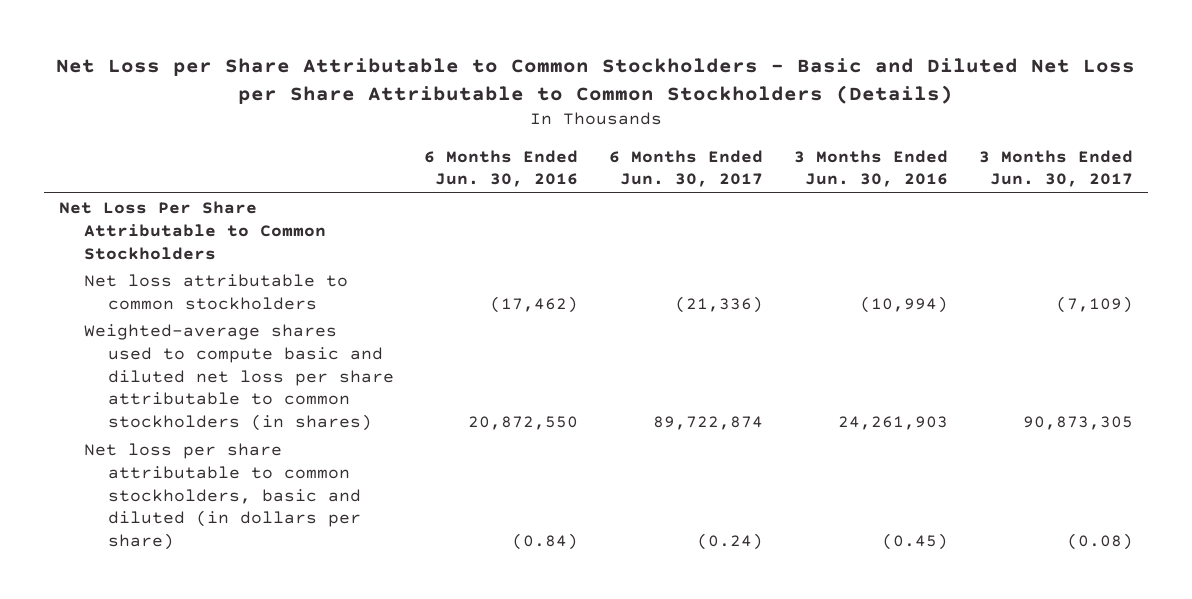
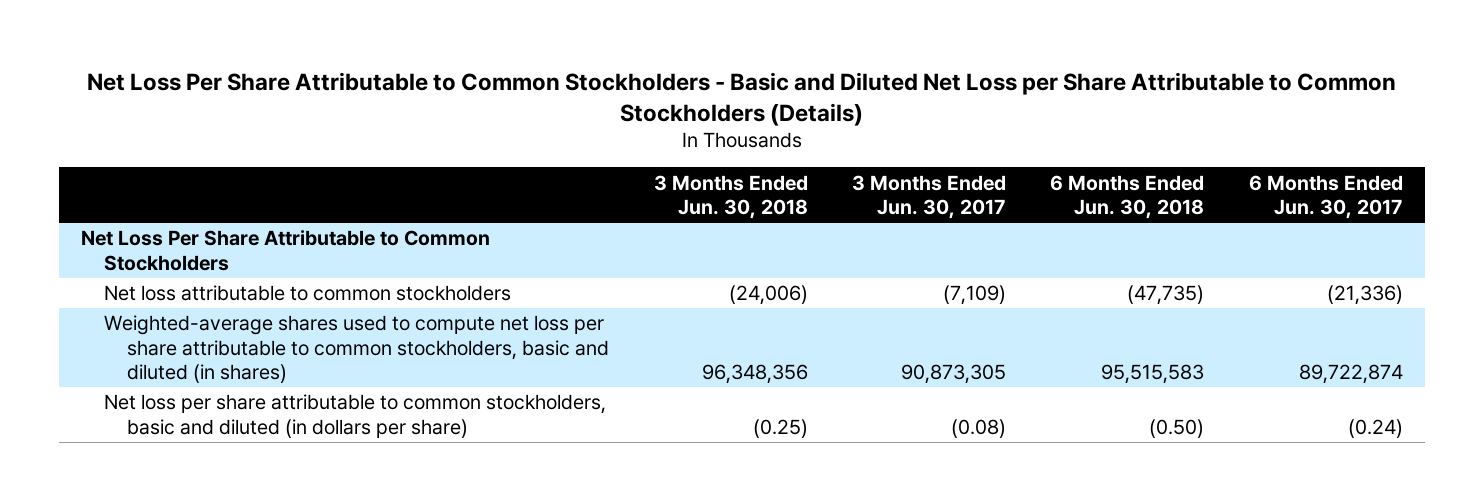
- Net Loss per Share Attributable to Common Stockholders - Basic and Diluted Net Loss per Share Attributable to Common Stockholders (Details)
+ Net Loss Per Share Attributable to Common Stockholders - Basic and Diluted Net Loss per Share Attributable to Common Stockholders (Details)
- | 6 Months Ended Jun. 30, 2016 | 6 Months Ended Jun. 30, 2017 | 3 Months Ended Jun. 30, 2016 | 3 Months Ended Jun. 30, 2017
+ | 3 Months Ended Jun. 30, 2018 | 3 Months Ended Jun. 30, 2017 | 6 Months Ended Jun. 30, 2018 | 6 Months Ended Jun. 30, 2017
- Weighted-average shares used to compute basic and diluted net loss per share attributable to common stockholders (in shares) | 20,872,550 | 89,722,874 | 24,261,903 | 90,873,305
+ Weighted-average shares used to compute net loss per share attributable to common stockholders, basic and diluted (in shares) | 96,348,356 | 90,873,305 | 95,515,583 | 89,722,874

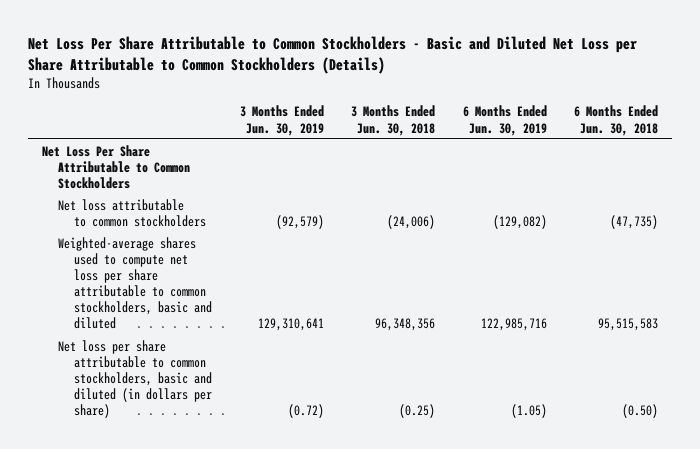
- | 3 Months Ended Jun. 30, 2018 | 3 Months Ended Jun. 30, 2017 | 6 Months Ended Jun. 30, 2018 | 6 Months Ended Jun. 30, 2017
+ | 3 Months Ended Jun. 30, 2019 | 3 Months Ended Jun. 30, 2018 | 6 Months Ended Jun. 30, 2019 | 6 Months Ended Jun. 30, 2018
- Weighted-average shares used to compute net loss per share attributable to common stockholders, basic and diluted (in shares) | 96,348,356 | 90,873,305 | 95,515,583 | 89,722,874
+ Weighted-average shares used to compute net loss per share attributable to common stockholders, basic and diluted | 129,310,641 | 96,348,356 | 122,985,716 | 95,515,583

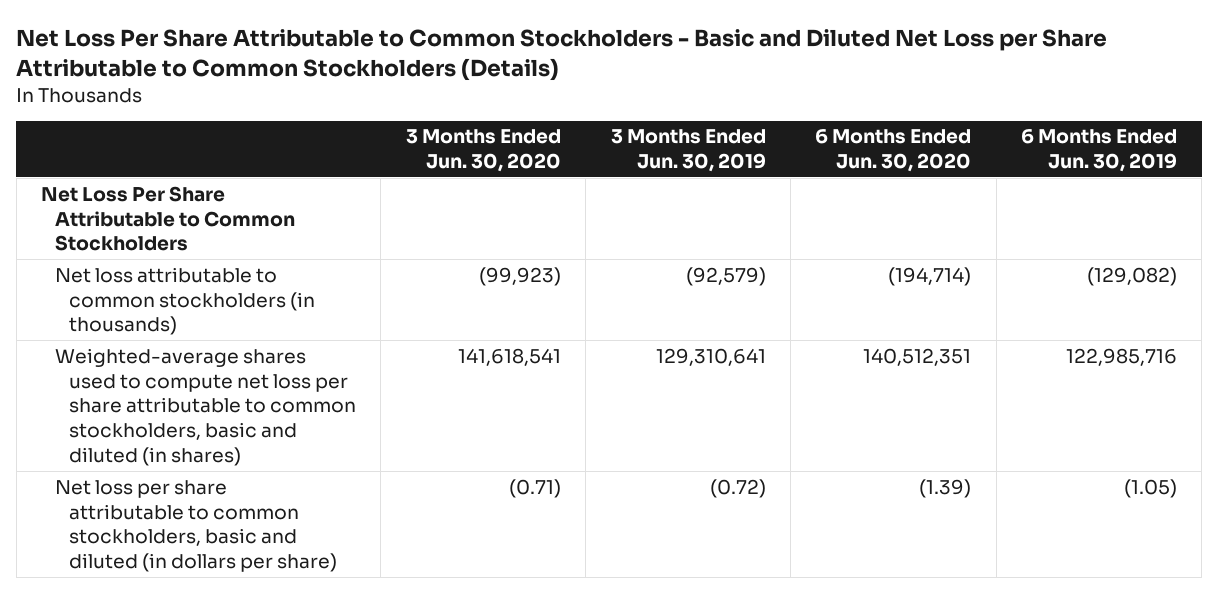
- | 3 Months Ended Jun. 30, 2019 | 3 Months Ended Jun. 30, 2018 | 6 Months Ended Jun. 30, 2019 | 6 Months Ended Jun. 30, 2018
+ | 3 Months Ended Jun. 30, 2020 | 3 Months Ended Jun. 30, 2019 | 6 Months Ended Jun. 30, 2020 | 6 Months Ended Jun. 30, 2019
- Net loss attributable to common stockholders | (92,579) | (24,006) | (129,082) | (47,735)
- Weighted-average shares used to compute net loss per share attributable to common stockholders, basic and diluted | 129,310,641 | 96,348,356 | 122,985,716 | 95,515,583
+ Net loss attributable to common stockholders (in thousands) | (99,923) | (92,579) | (194,714) | (129,082)
+ Weighted-average shares used to compute net loss per share attributable to common stockholders, basic and diluted (in shares) | 141,618,541 | 129,310,641 | 140,512,351 | 122,985,716

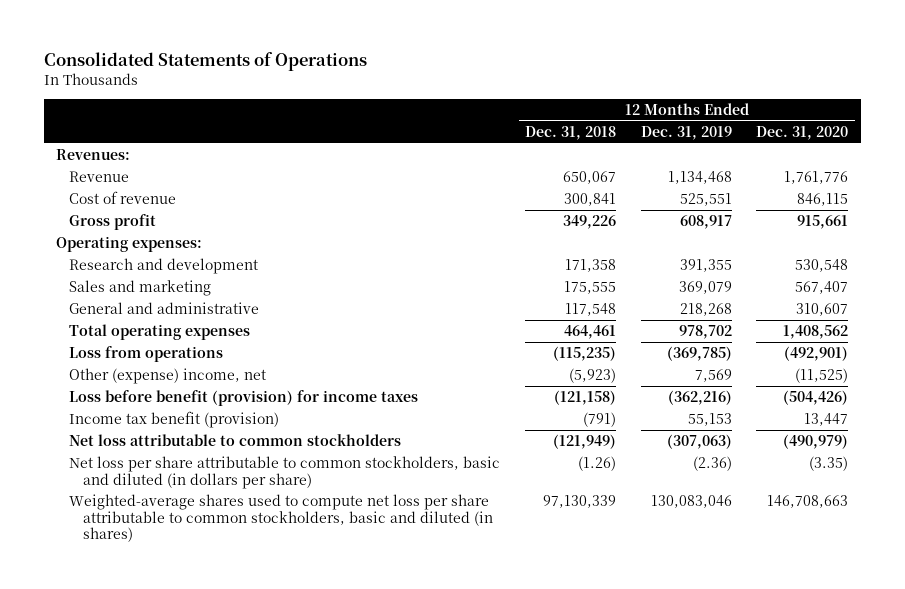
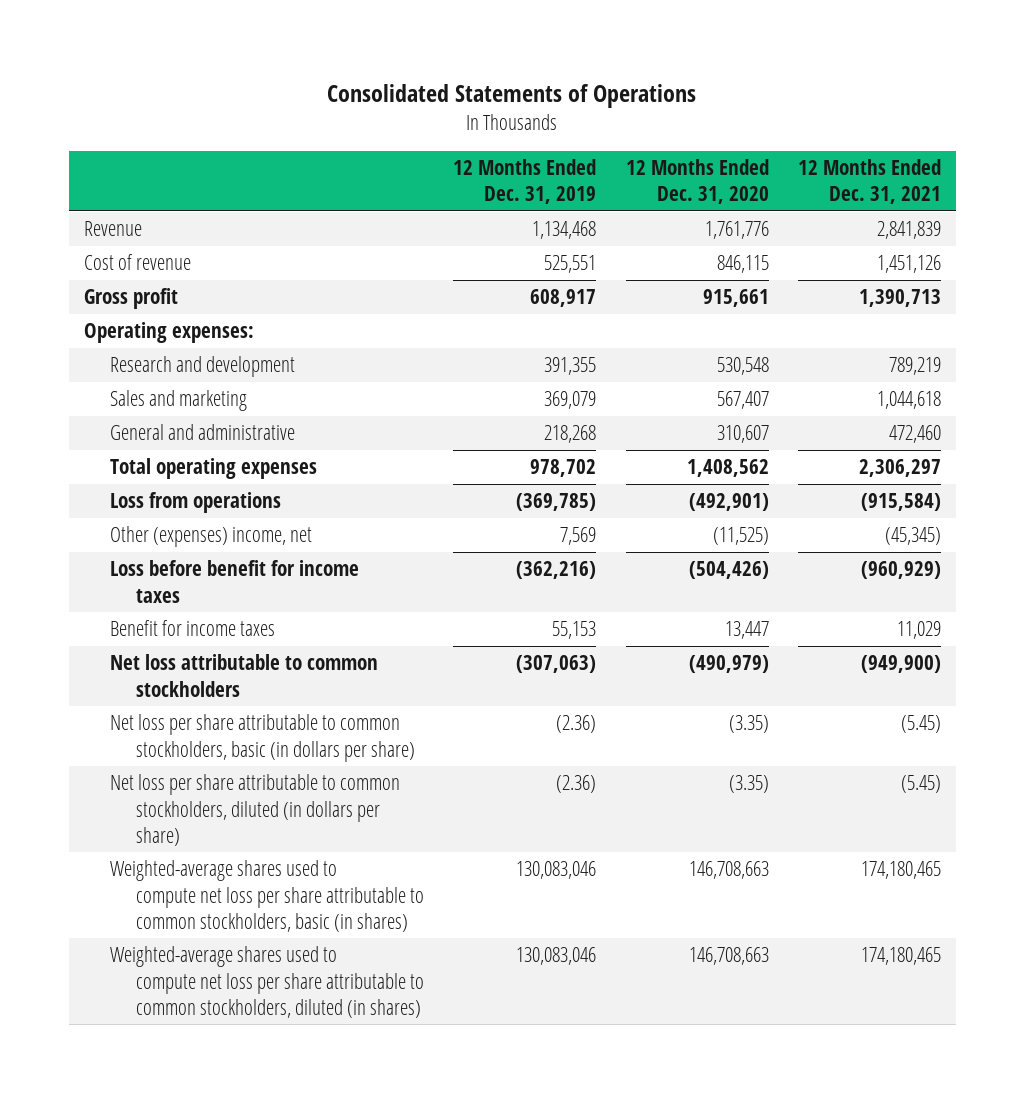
- | 12 Months Ended Dec. 31, 2018 | 12 Months Ended Dec. 31, 2019 | 12 Months Ended Dec. 31, 2020
+ | 12 Months Ended Dec. 31, 2019 | 12 Months Ended Dec. 31, 2020 | 12 Months Ended Dec. 31, 2021
- Revenues:
- Other (expense) income, net | (5,923) | 7,569 | (11,525)
- Loss before benefit (provision) for income taxes | (121,158) | (362,216) | (504,426)
- Income tax benefit (provision) | (791) | 55,153 | 13,447
+ Other (expenses) income, net | 7,569 | (11,525) | (45,345)
+ Loss before benefit for income taxes | (362,216) | (504,426) | (960,929)
+ Benefit for income taxes | 55,153 | 13,447 | 11,029
- Net loss per share attributable to common stockholders, basic and diluted (in dollars per share) | (1.26) | (2.36) | (3.35)
- Weighted-average shares used to compute net loss per share attributable to common stockholders, basic and diluted (in shares) | 97,130,339 | 130,083,046 | 146,708,663
+ Net loss per share attributable to common stockholders, basic (in dollars per share) | (2.36) | (3.35) | (5.45)
+ Net loss per share attributable to common stockholders, diluted (in dollars per share) | (2.36) | (3.35) | (5.45)
+ Weighted-average shares used to compute net loss per share attributable to common stockholders, basic (in shares) | 130,083,046 | 146,708,663 | 174,180,465
+ Weighted-average shares used to compute net loss per share attributable to common stockholders, diluted (in shares) | 130,083,046 | 146,708,663 | 174,180,465

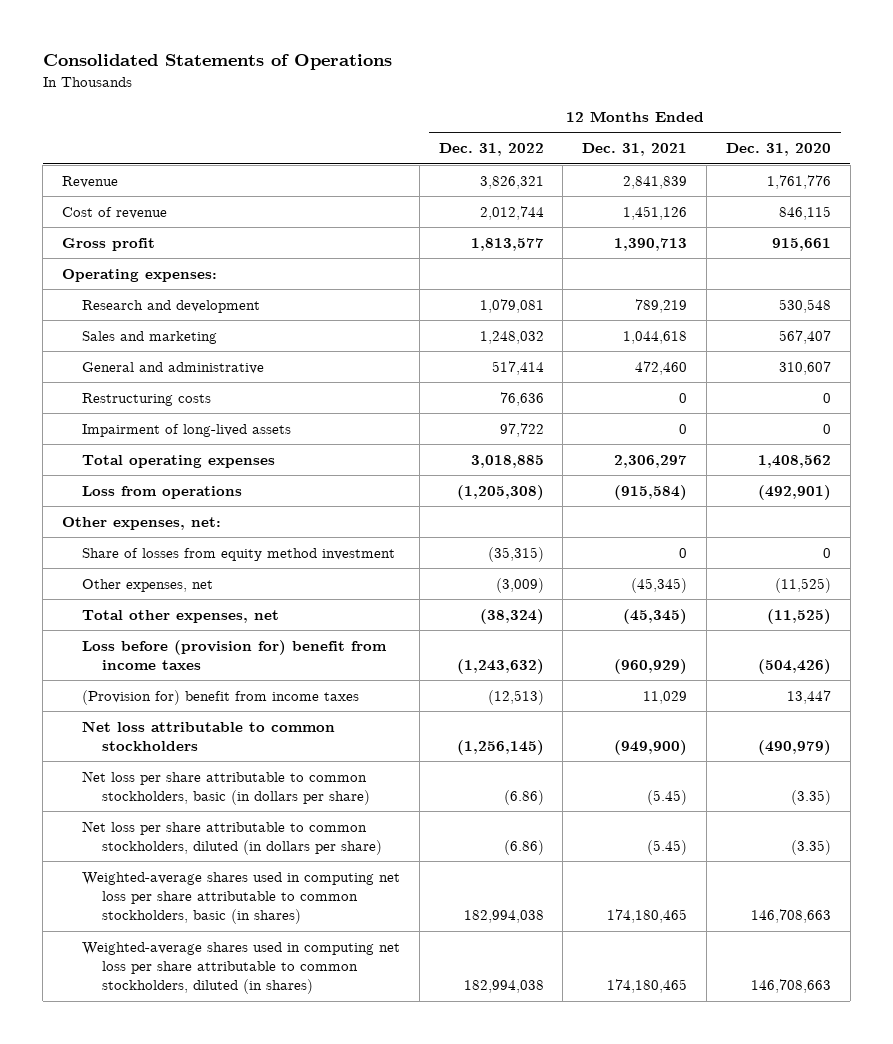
- | 12 Months Ended Dec. 31, 2019 | 12 Months Ended Dec. 31, 2020 | 12 Months Ended Dec. 31, 2021
+ | 12 Months Ended Dec. 31, 2022 | 12 Months Ended Dec. 31, 2021 | 12 Months Ended Dec. 31, 2020
+ Restructuring costs | 76,636 | 0 | 0
+ Impairment of long-lived assets | 97,722 | 0 | 0
- Other (expenses) income, net | 7,569 | (11,525) | (45,345)
- Loss before benefit for income taxes | (362,216) | (504,426) | (960,929)
- Benefit for income taxes | 55,153 | 13,447 | 11,029
+ Other expenses, net:
+ Share of losses from equity method investment | (35,315) | 0 | 0
+ Other expenses, net | (3,009) | (45,345) | (11,525)
+ Total other expenses, net | (38,324) | (45,345) | (11,525)
+ Loss before (provision for) benefit from income taxes | (1,243,632) | (960,929) | (504,426)
+ (Provision for) benefit from income taxes | (12,513) | 11,029 | 13,447
- Weighted-average shares used to compute net loss per share attributable to common stockholders, basic (in shares) | 130,083,046 | 146,708,663 | 174,180,465
- Weighted-average shares used to compute net loss per share attributable to common stockholders, diluted (in shares) | 130,083,046 | 146,708,663 | 174,180,465
+ Weighted-average shares used in computing net loss per share attributable to common stockholders, basic (in shares) | 182,994,038 | 174,180,465 | 146,708,663
+ Weighted-average shares used in computing net loss per share attributable to common stockholders, diluted (in shares) | 182,994,038 | 174,180,465 | 146,708,663

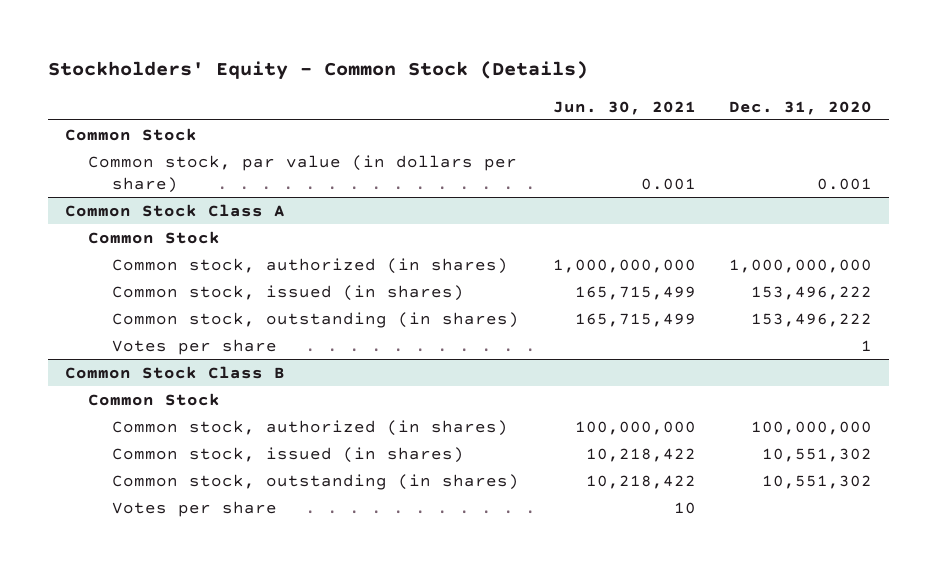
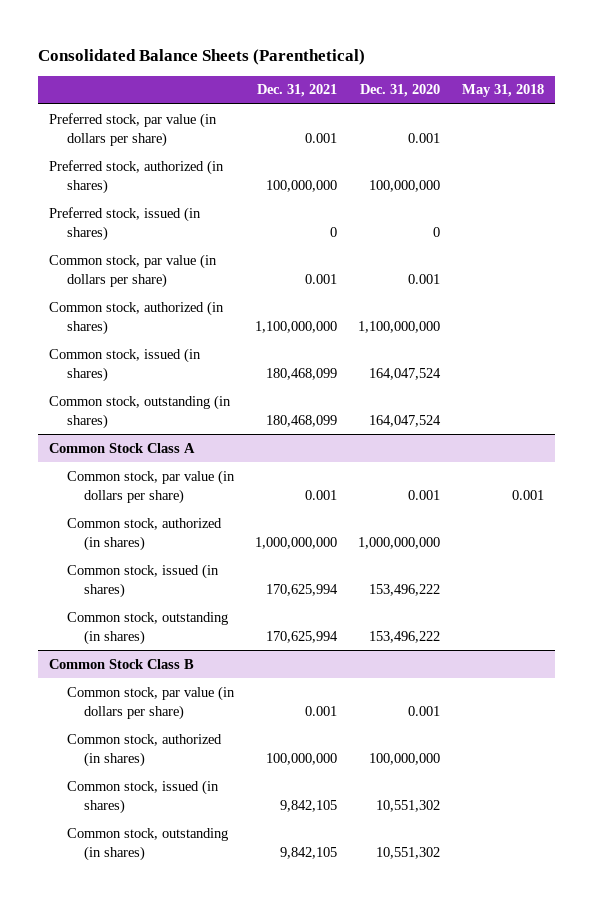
- Stockholders' Equity - Common Stock (Details)
+ Consolidated Balance Sheets (Parenthetical)
- | Jun. 30, 2021 | Dec. 31, 2020
+ | Dec. 31, 2021 | Dec. 31, 2020 | May 31, 2018
- Common Stock
+ Preferred stock, par value (in dollars per share) | 0.001 | 0.001 |
+ Preferred stock, authorized (in shares) | 100,000,000 | 100,000,000 |
+ Preferred stock, issued (in shares) | 0 | 0 |
+ Common stock, authorized (in shares) | 1,100,000,000 | 1,100,000,000 |
+ Common stock, issued (in shares) | 180,468,099 | 164,047,524 |
+ Common stock, outstanding (in shares) | 180,468,099 | 164,047,524 |
@ Common Stock Class A
- Common Stock
+ Common stock, par value (in dollars per share) | 0.001 | 0.001 | 0.001
- Votes per share | | 1
@ Common Stock Class B
- Common Stock
+ Common stock, par value (in dollars per share) | 0.001 | 0.001 |
- Votes per share | 10 |

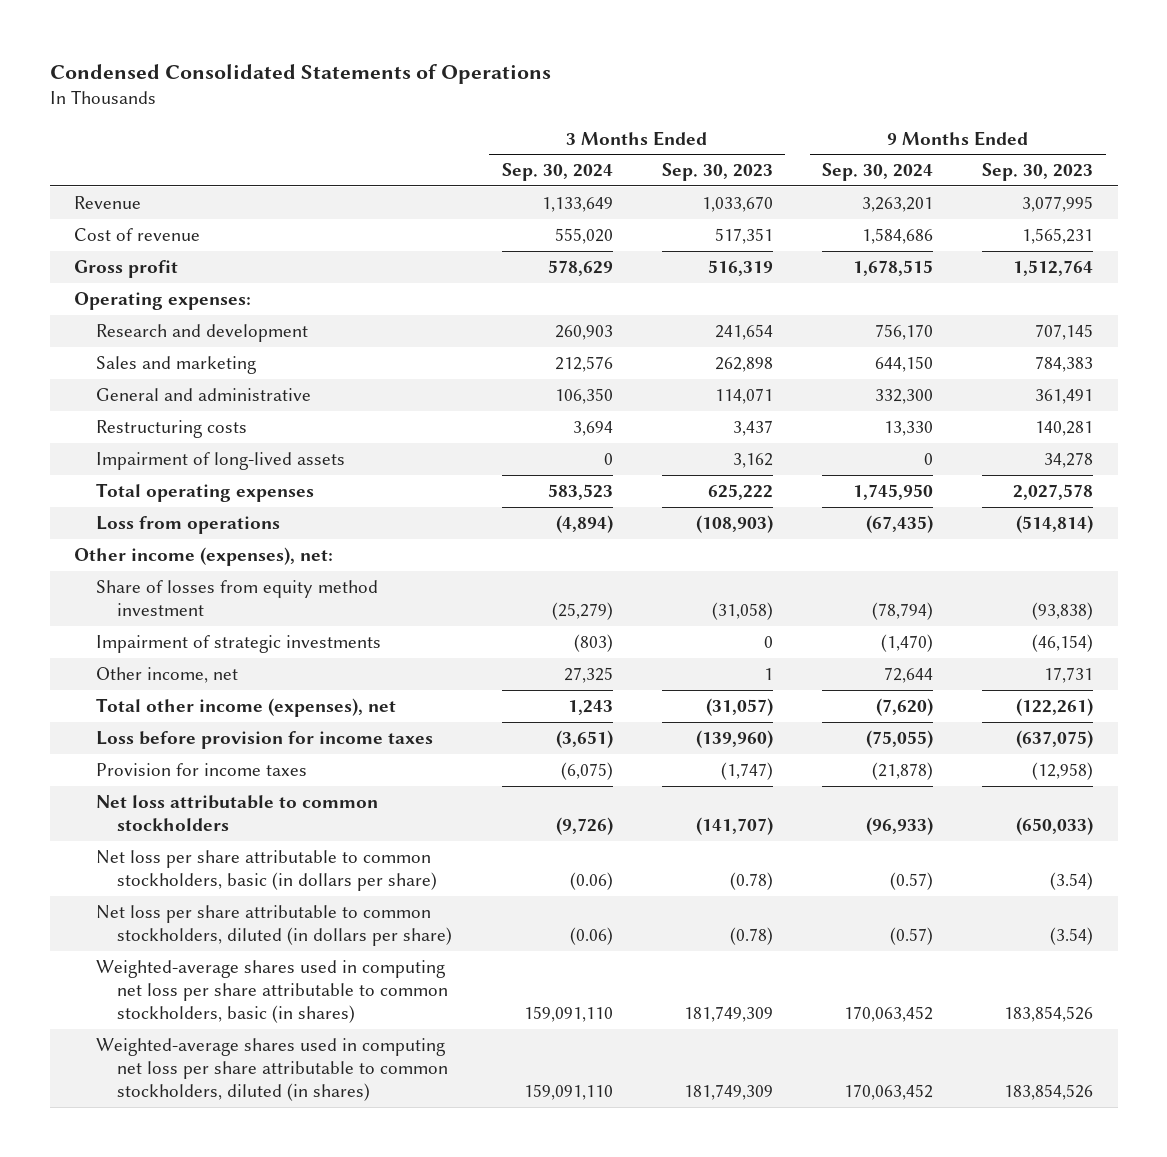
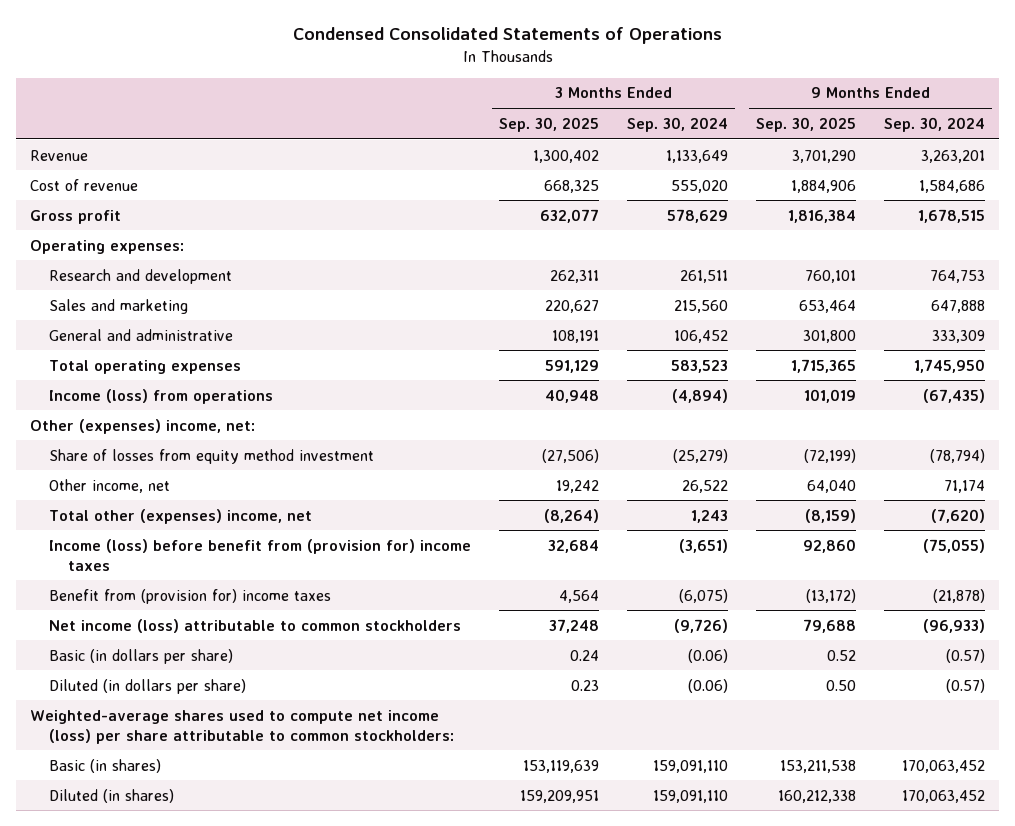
- | 3 Months Ended Sep. 30, 2024 | 3 Months Ended Sep. 30, 2023 | 9 Months Ended Sep. 30, 2024 | 9 Months Ended Sep. 30, 2023
+ | 3 Months Ended Sep. 30, 2025 | 3 Months Ended Sep. 30, 2024 | 9 Months Ended Sep. 30, 2025 | 9 Months Ended Sep. 30, 2024
- Research and development | 260,903 | 241,654 | 756,170 | 707,145
- Sales and marketing | 212,576 | 262,898 | 644,150 | 784,383
- General and administrative | 106,350 | 114,071 | 332,300 | 361,491
- Restructuring costs | 3,694 | 3,437 | 13,330 | 140,281
- Impairment of long-lived assets | 0 | 3,162 | 0 | 34,278
+ Research and development | 262,311 | 261,511 | 760,101 | 764,753
+ Sales and marketing | 220,627 | 215,560 | 653,464 | 647,888
+ General and administrative | 108,191 | 106,452 | 301,800 | 333,309
- Loss from operations | (4,894) | (108,903) | (67,435) | (514,814)
- Other income (expenses), net:
+ Income (loss) from operations | 40,948 | (4,894) | 101,019 | (67,435)
+ Other (expenses) income, net:
- Impairment of strategic investments | (803) | 0 | (1,470) | (46,154)
- Other income, net | 27,325 | 1 | 72,644 | 17,731
- Total other income (expenses), net | 1,243 | (31,057) | (7,620) | (122,261)
- Loss before provision for income taxes | (3,651) | (139,960) | (75,055) | (637,075)
- Provision for income taxes | (6,075) | (1,747) | (21,878) | (12,958)
- Net loss attributable to common stockholders | (9,726) | (141,707) | (96,933) | (650,033)
- Net loss per share attributable to common stockholders, basic (in dollars per share) | (0.06) | (0.78) | (0.57) | (3.54)
- Net loss per share attributable to common stockholders, diluted (in dollars per share) | (0.06) | (0.78) | (0.57) | (3.54)
- Weighted-average shares used in computing net loss per share attributable to common stockholders, basic (in shares) | 159,091,110 | 181,749,309 | 170,063,452 | 183,854,526
- Weighted-average shares used in computing net loss per share attributable to common stockholders, diluted (in shares) | 159,091,110 | 181,749,309 | 170,063,452 | 183,854,526
+ Other income, net | 19,242 | 26,522 | 64,040 | 71,174
+ Total other (expenses) income, net | (8,264) | 1,243 | (8,159) | (7,620)
+ Income (loss) before benefit from (provision for) income taxes | 32,684 | (3,651) | 92,860 | (75,055)
+ Benefit from (provision for) income taxes | 4,564 | (6,075) | (13,172) | (21,878)
+ Net income (loss) attributable to common stockholders | 37,248 | (9,726) | 79,688 | (96,933)
+ Basic (in dollars per share) | 0.24 | (0.06) | 0.52 | (0.57)
+ Diluted (in dollars per share) | 0.23 | (0.06) | 0.50 | (0.57)
+ Weighted-average shares used to compute net income (loss) per share attributable to common stockholders:
+ Basic (in shares) | 153,119,639 | 159,091,110 | 153,211,538 | 170,063,452
+ Diluted (in shares) | 159,209,951 | 159,091,110 | 160,212,338 | 170,063,452

